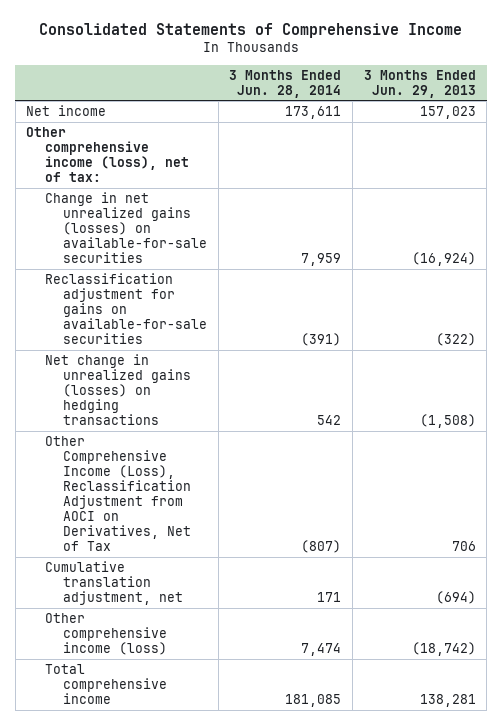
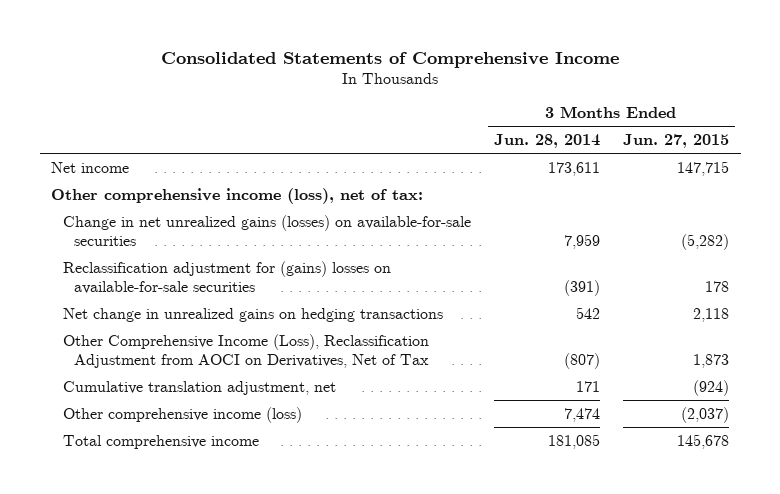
- | 3 Months Ended Jun. 28, 2014 | 3 Months Ended Jun. 29, 2013
+ | 3 Months Ended Jun. 28, 2014 | 3 Months Ended Jun. 27, 2015
- Reclassification adjustment for gains on available-for-sale securities | (391) | (322)
- Net change in unrealized gains (losses) on hedging transactions | 542 | (1,508)
+ Reclassification adjustment for (gains) losses on available-for-sale securities | (391) | 178
+ Net change in unrealized gains on hedging transactions | 542 | 2,118

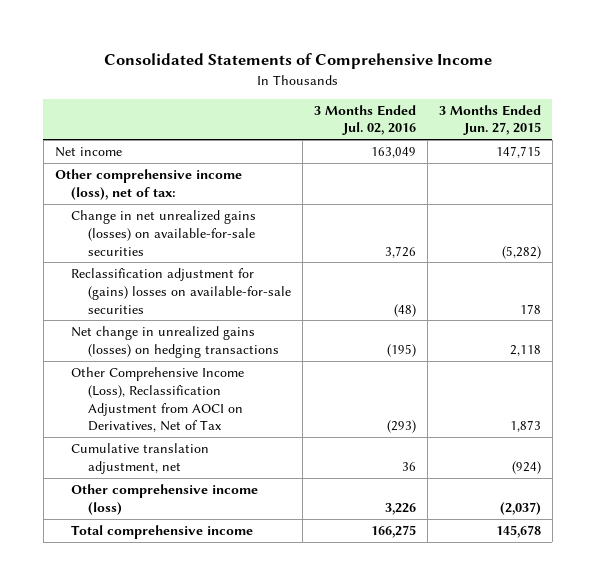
- | 3 Months Ended Jun. 28, 2014 | 3 Months Ended Jun. 27, 2015
+ | 3 Months Ended Jul. 02, 2016 | 3 Months Ended Jun. 27, 2015
- Net change in unrealized gains on hedging transactions | 542 | 2,118
+ Net change in unrealized gains (losses) on hedging transactions | (195) | 2,118

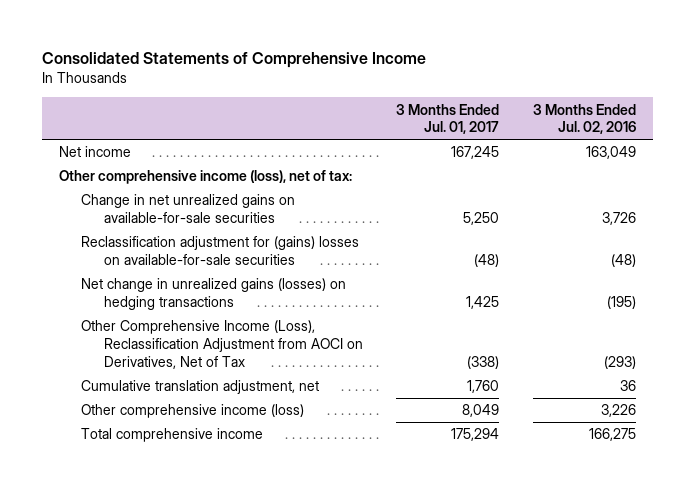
- | 3 Months Ended Jul. 02, 2016 | 3 Months Ended Jun. 27, 2015
+ | 3 Months Ended Jul. 01, 2017 | 3 Months Ended Jul. 02, 2016
- Change in net unrealized gains (losses) on available-for-sale securities | 3,726 | (5,282)
+ Change in net unrealized gains on available-for-sale securities | 5,250 | 3,726

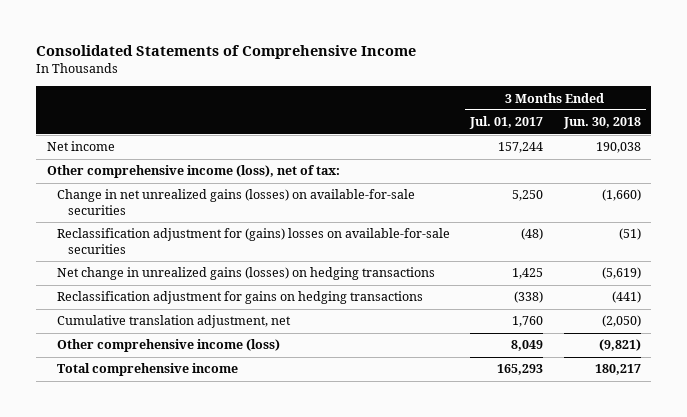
- | 3 Months Ended Jul. 01, 2017 | 3 Months Ended Jul. 02, 2016
+ | 3 Months Ended Jul. 01, 2017 | 3 Months Ended Jun. 30, 2018
- Net income | 167,245 | 163,049
+ Net income | 157,244 | 190,038
- Change in net unrealized gains on available-for-sale securities | 5,250 | 3,726
+ Change in net unrealized gains (losses) on available-for-sale securities | 5,250 | (1,660)
- Other Comprehensive Income (Loss), Reclassification Adjustment from AOCI on Derivatives, Net of Tax | (338) | (293)
+ Reclassification adjustment for gains on hedging transactions | (338) | (441)
- Total comprehensive income | 175,294 | 166,275
+ Total comprehensive income | 165,293 | 180,217

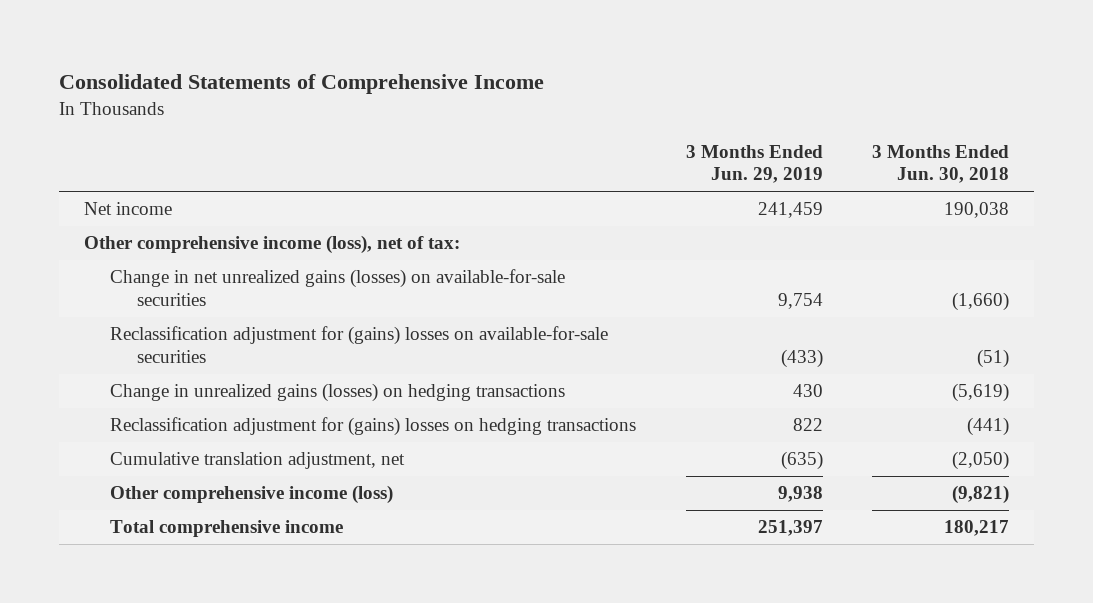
- | 3 Months Ended Jul. 01, 2017 | 3 Months Ended Jun. 30, 2018
+ | 3 Months Ended Jun. 29, 2019 | 3 Months Ended Jun. 30, 2018
- Net change in unrealized gains (losses) on hedging transactions | 1,425 | (5,619)
- Reclassification adjustment for gains on hedging transactions | (338) | (441)
+ Change in unrealized gains (losses) on hedging transactions | 430 | (5,619)
+ Reclassification adjustment for (gains) losses on hedging transactions | 822 | (441)

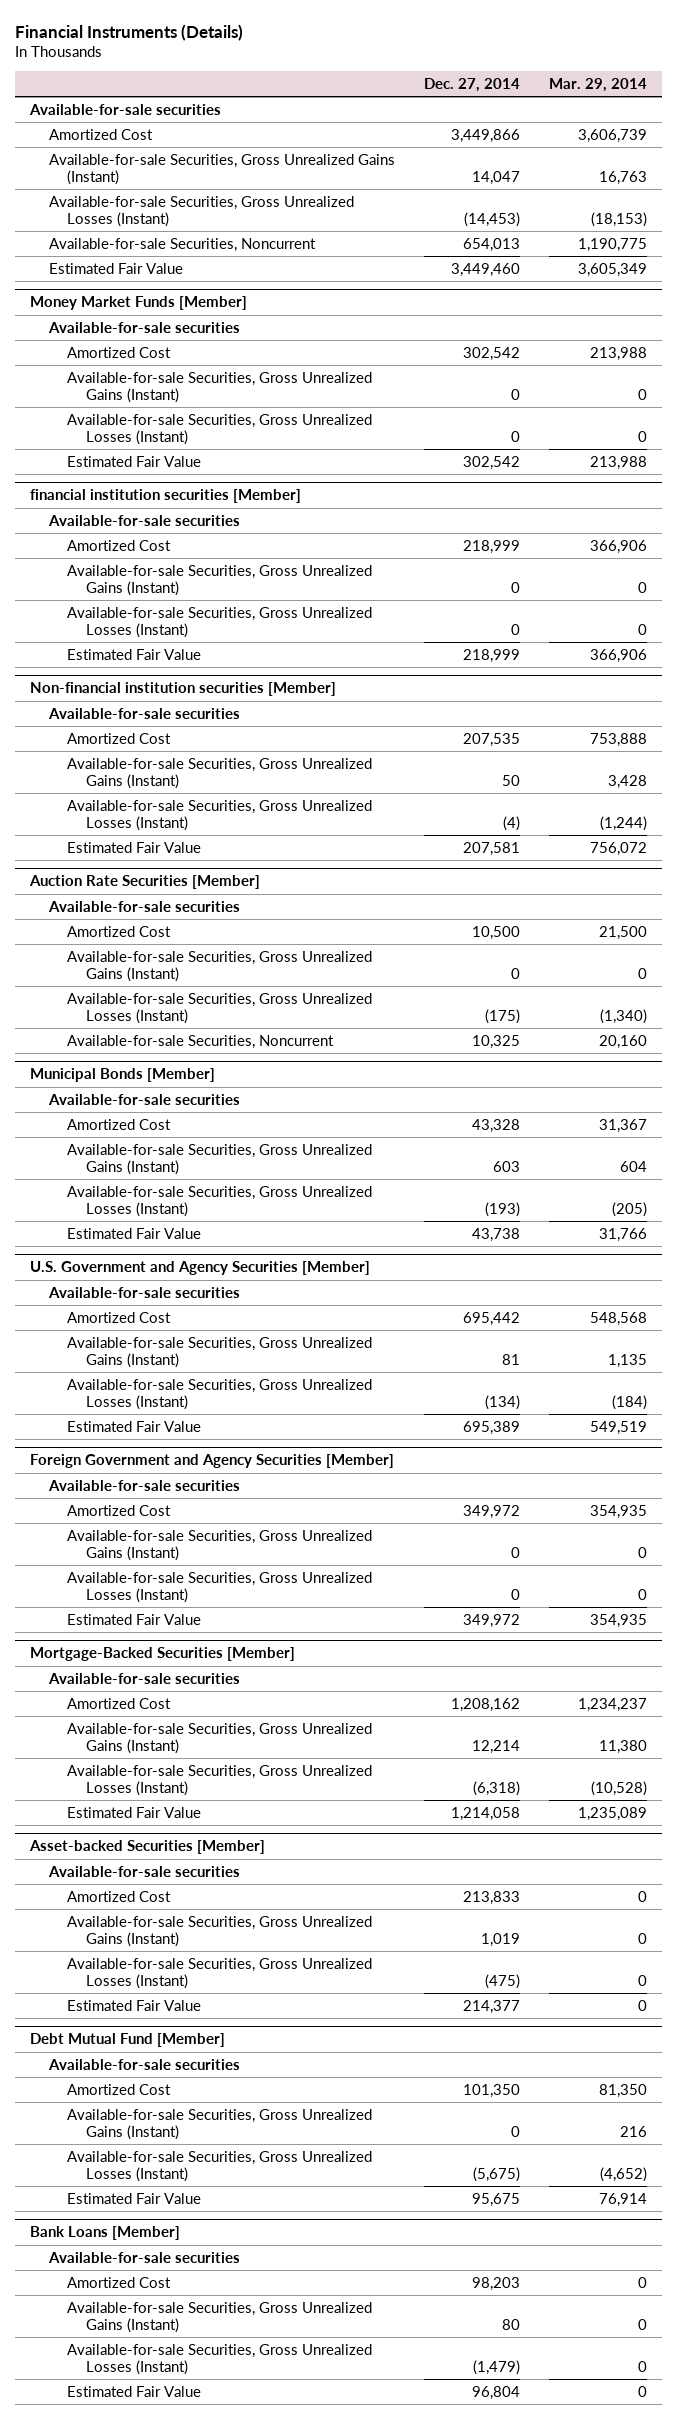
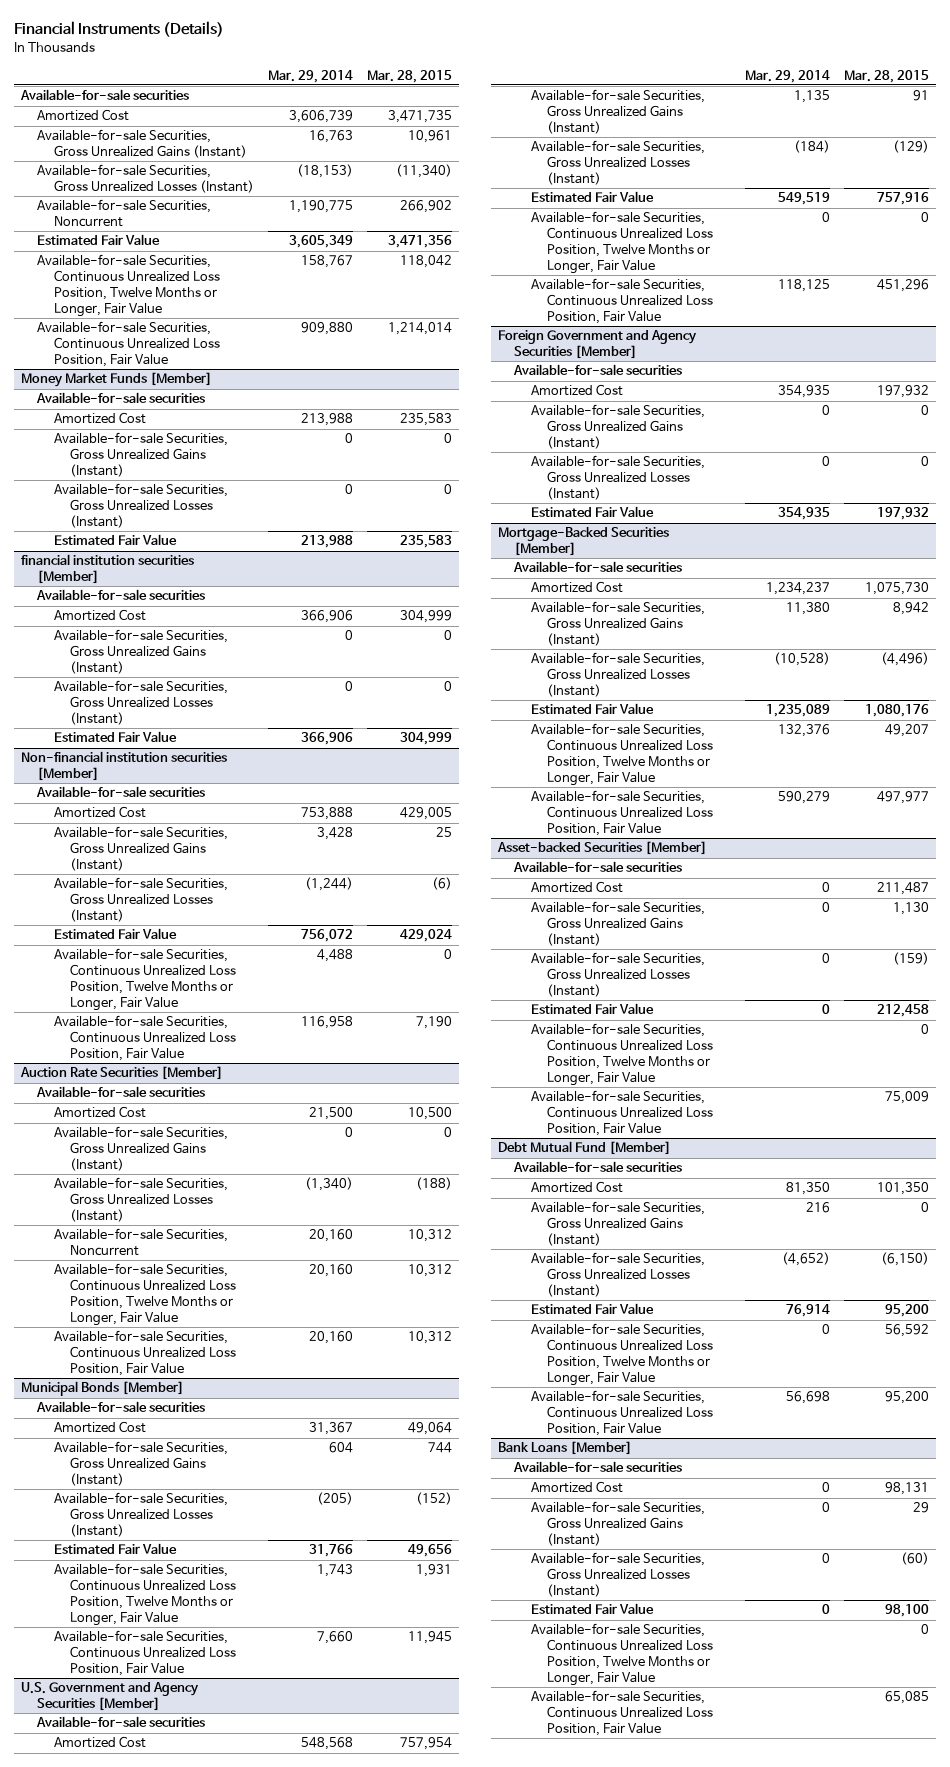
- | Dec. 27, 2014 | Mar. 29, 2014
+ | Mar. 29, 2014 | Mar. 28, 2015
+ Available-for-sale Securities, Continuous Unrealized Loss Position, Twelve Months or Longer, Fair Value | 158,767 | 118,042
+ Available-for-sale Securities, Continuous Unrealized Loss Position, Fair Value | 909,880 | 1,214,014
@ Non-financial institution securities [Member]
+ Available-for-sale Securities, Continuous Unrealized Loss Position, Twelve Months or Longer, Fair Value | 4,488 | 0
+ Available-for-sale Securities, Continuous Unrealized Loss Position, Fair Value | 116,958 | 7,190
@ Auction Rate Securities [Member]
+ Available-for-sale Securities, Continuous Unrealized Loss Position, Twelve Months or Longer, Fair Value | 20,160 | 10,312
+ Available-for-sale Securities, Continuous Unrealized Loss Position, Fair Value | 20,160 | 10,312
@ Municipal Bonds [Member]
+ Available-for-sale Securities, Continuous Unrealized Loss Position, Twelve Months or Longer, Fair Value | 1,743 | 1,931
+ Available-for-sale Securities, Continuous Unrealized Loss Position, Fair Value | 7,660 | 11,945
@ U.S. Government and Agency Securities [Member]
+ Available-for-sale Securities, Continuous Unrealized Loss Position, Twelve Months or Longer, Fair Value | 0 | 0
+ Available-for-sale Securities, Continuous Unrealized Loss Position, Fair Value | 118,125 | 451,296
@ Mortgage-Backed Securities [Member]
+ Available-for-sale Securities, Continuous Unrealized Loss Position, Twelve Months or Longer, Fair Value | 132,376 | 49,207
+ Available-for-sale Securities, Continuous Unrealized Loss Position, Fair Value | 590,279 | 497,977
@ Asset-backed Securities [Member]
+ Available-for-sale Securities, Continuous Unrealized Loss Position, Twelve Months or Longer, Fair Value | | 0
+ Available-for-sale Securities, Continuous Unrealized Loss Position, Fair Value | | 75,009
@ Debt Mutual Fund [Member]
+ Available-for-sale Securities, Continuous Unrealized Loss Position, Twelve Months or Longer, Fair Value | 0 | 56,592
+ Available-for-sale Securities, Continuous Unrealized Loss Position, Fair Value | 56,698 | 95,200
@ Bank Loans [Member]
+ Available-for-sale Securities, Continuous Unrealized Loss Position, Twelve Months or Longer, Fair Value | | 0
+ Available-for-sale Securities, Continuous Unrealized Loss Position, Fair Value | | 65,085

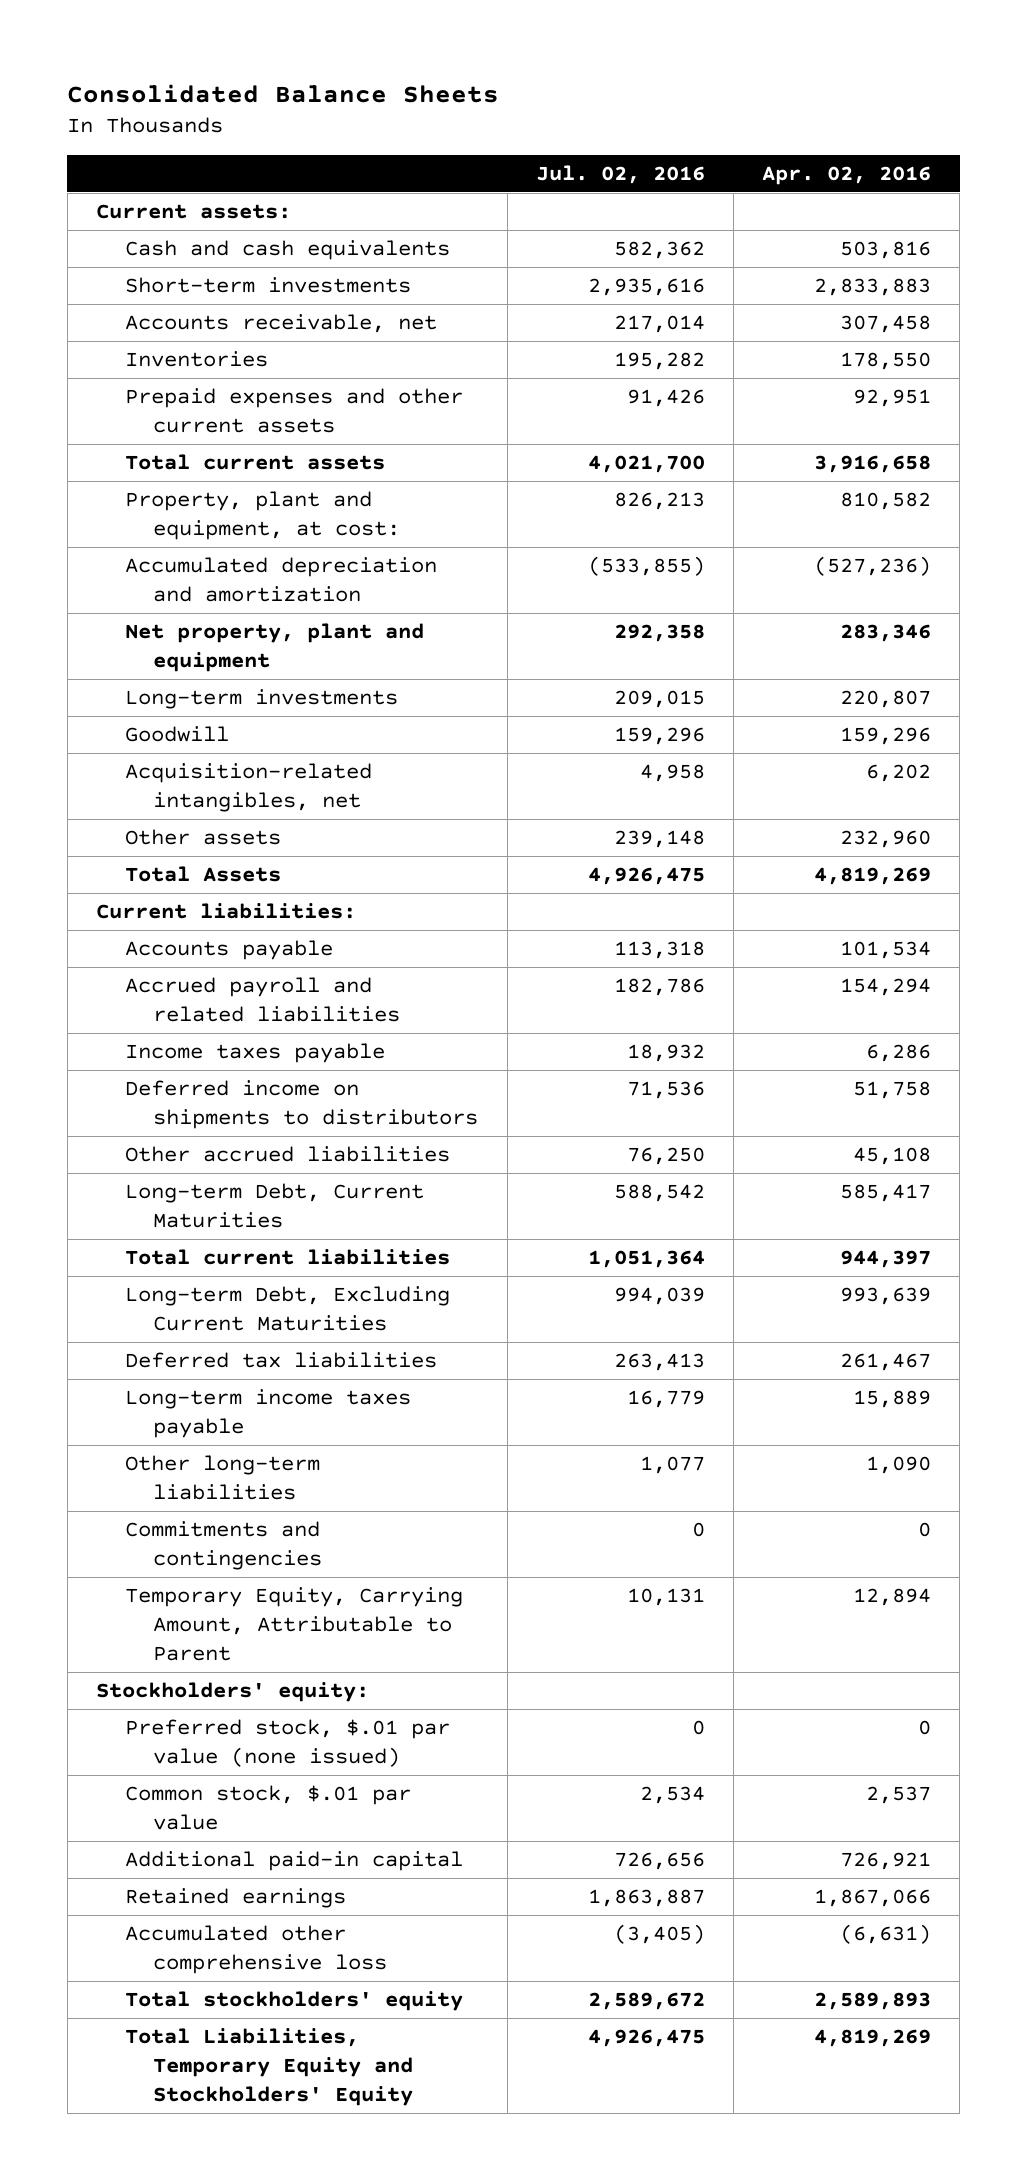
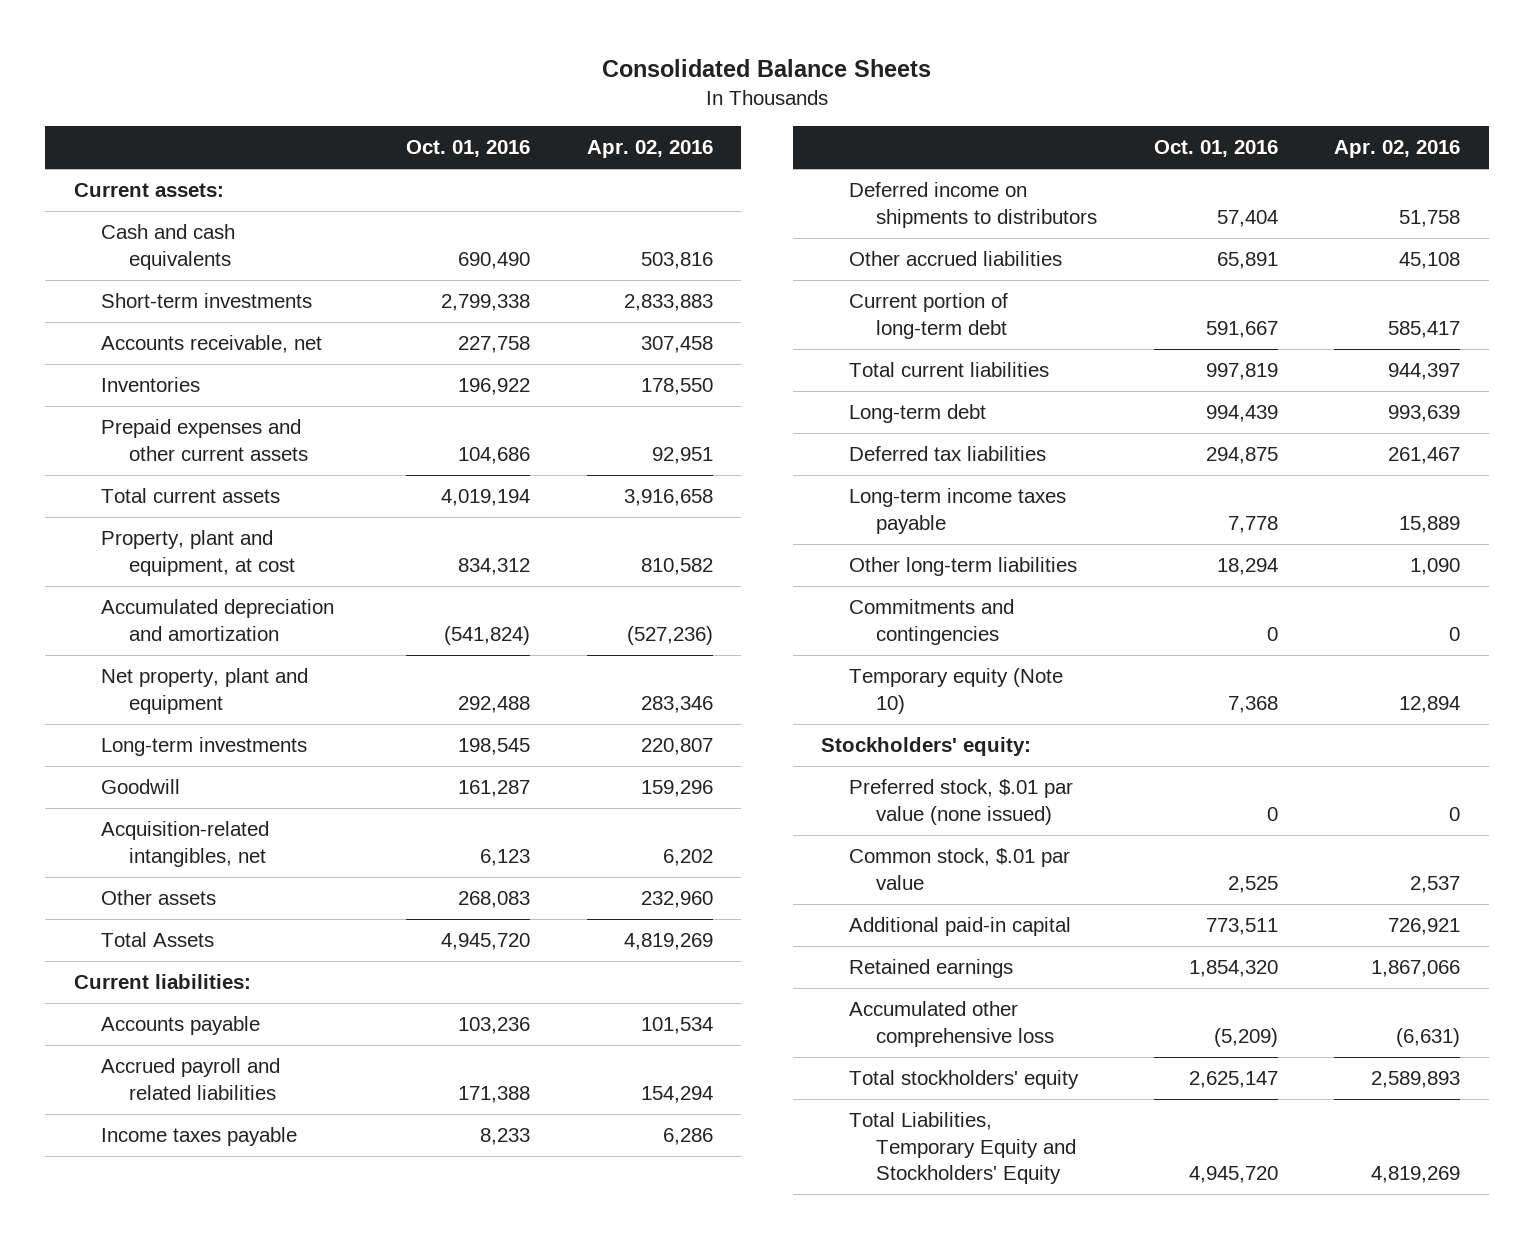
- | Jul. 02, 2016 | Apr. 02, 2016
+ | Oct. 01, 2016 | Apr. 02, 2016
- Property, plant and equipment, at cost: | 826,213 | 810,582
+ Property, plant and equipment, at cost | 834,312 | 810,582
- Long-term Debt, Current Maturities | 588,542 | 585,417
+ Current portion of long-term debt | 591,667 | 585,417
- Long-term Debt, Excluding Current Maturities | 994,039 | 993,639
+ Long-term debt | 994,439 | 993,639
- Temporary Equity, Carrying Amount, Attributable to Parent | 10,131 | 12,894
+ Temporary equity (Note 10) | 7,368 | 12,894

